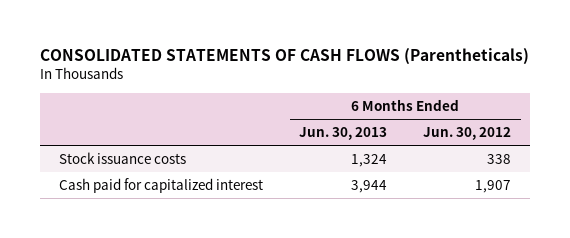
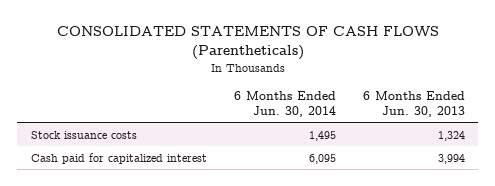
- | 6 Months Ended Jun. 30, 2013 | 6 Months Ended Jun. 30, 2012
+ | 6 Months Ended Jun. 30, 2014 | 6 Months Ended Jun. 30, 2013
- Cash paid for capitalized interest | 3,944 | 1,907
+ Cash paid for capitalized interest | 6,095 | 3,994

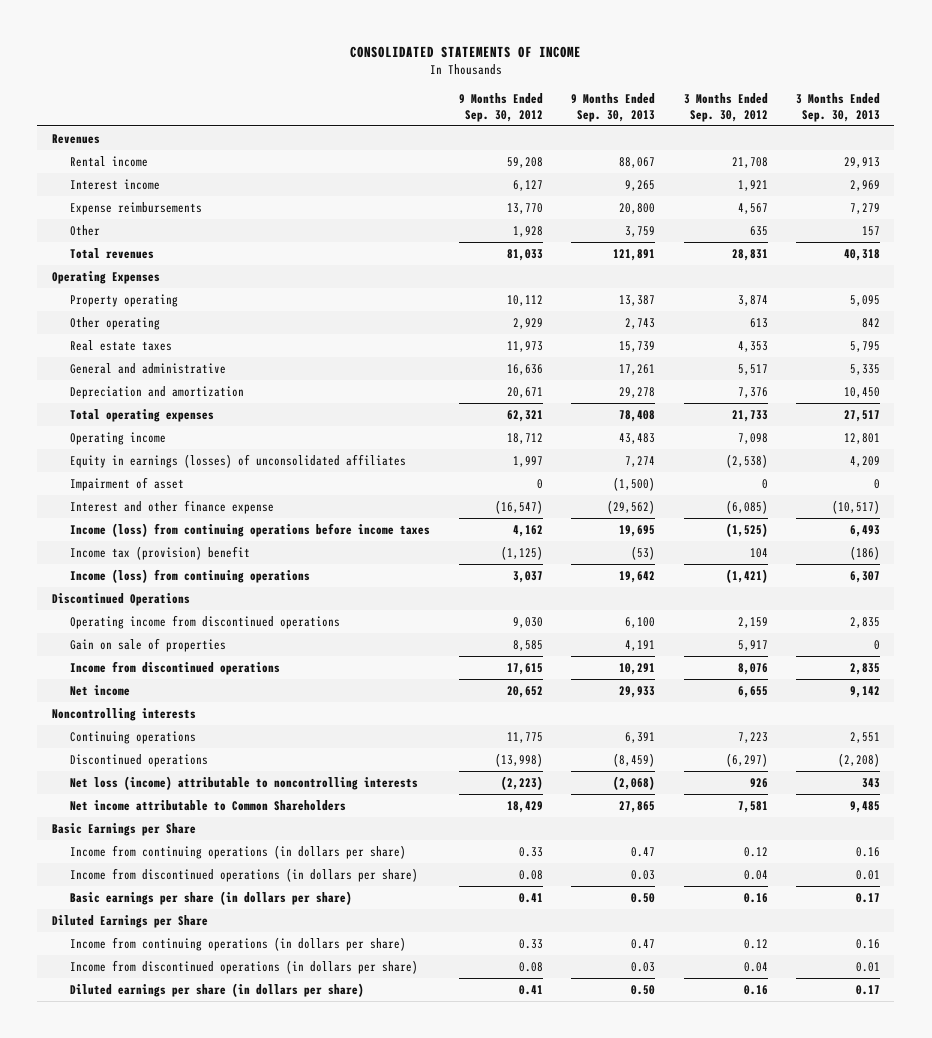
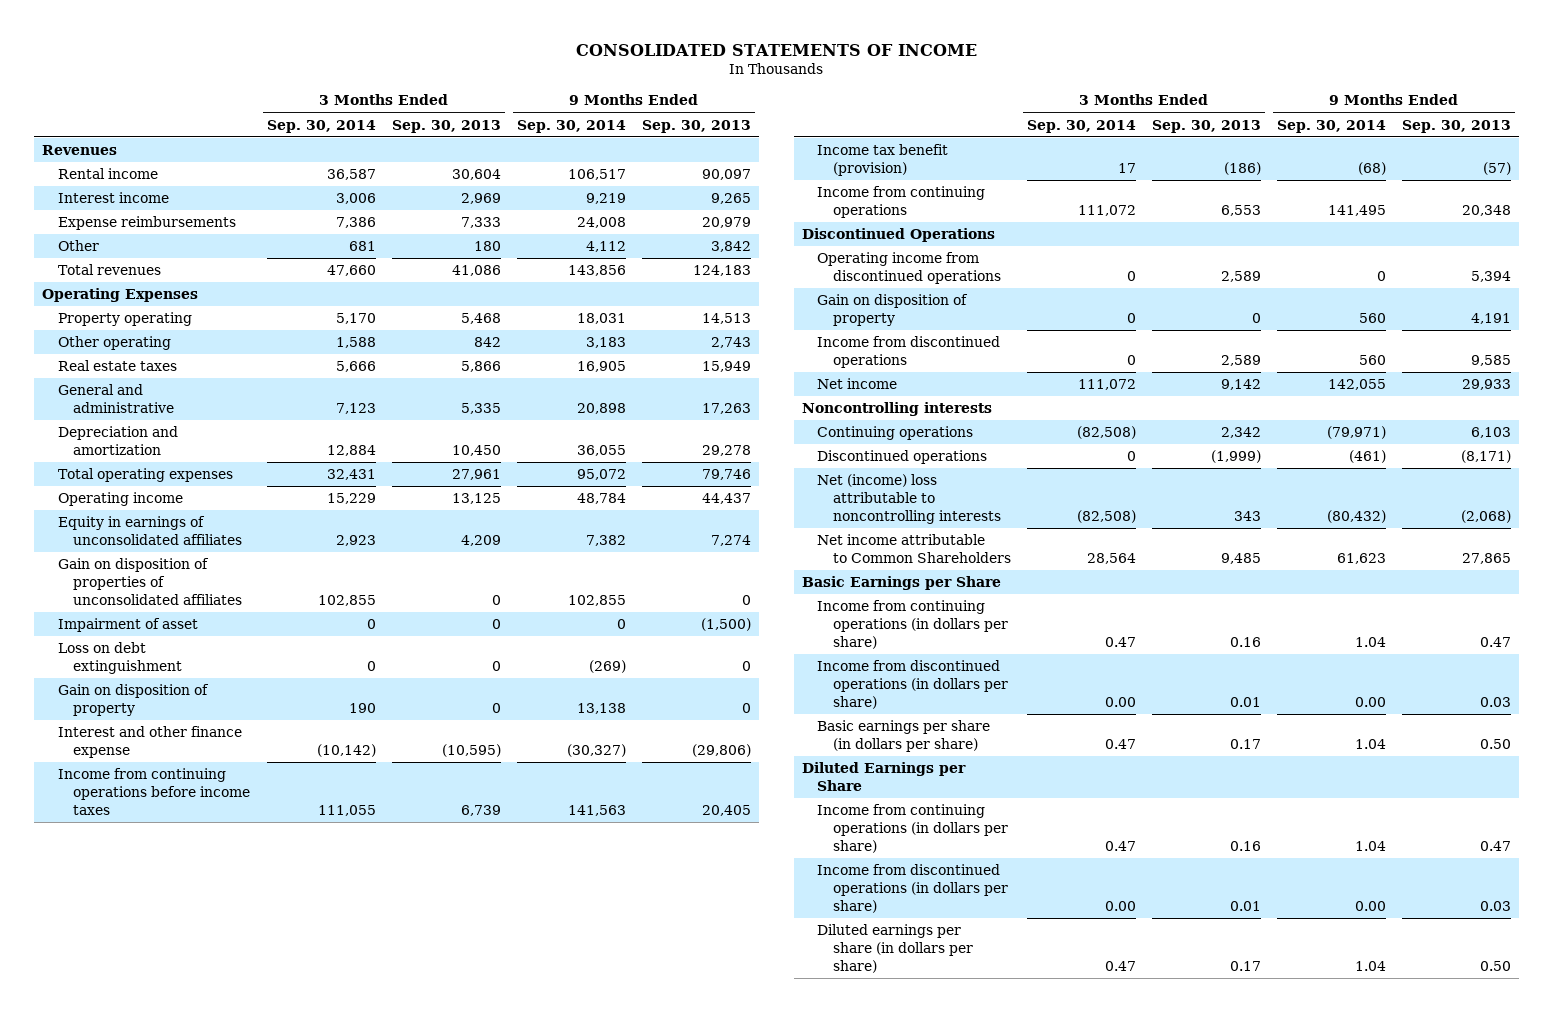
- | 9 Months Ended Sep. 30, 2012 | 9 Months Ended Sep. 30, 2013 | 3 Months Ended Sep. 30, 2012 | 3 Months Ended Sep. 30, 2013
+ | 3 Months Ended Sep. 30, 2014 | 3 Months Ended Sep. 30, 2013 | 9 Months Ended Sep. 30, 2014 | 9 Months Ended Sep. 30, 2013
- Rental income | 59,208 | 88,067 | 21,708 | 29,913
+ Rental income | 36,587 | 30,604 | 106,517 | 90,097
- Expense reimbursements | 13,770 | 20,800 | 4,567 | 7,279
- Other | 1,928 | 3,759 | 635 | 157
- Total revenues | 81,033 | 121,891 | 28,831 | 40,318
+ Expense reimbursements | 7,386 | 7,333 | 24,008 | 20,979
+ Other | 681 | 180 | 4,112 | 3,842
+ Total revenues | 47,660 | 41,086 | 143,856 | 124,183
- Property operating | 10,112 | 13,387 | 3,874 | 5,095
+ Property operating | 5,170 | 5,468 | 18,031 | 14,513
- Real estate taxes | 11,973 | 15,739 | 4,353 | 5,795
- General and administrative | 16,636 | 17,261 | 5,517 | 5,335
+ Real estate taxes | 5,666 | 5,866 | 16,905 | 15,949
+ General and administrative | 7,123 | 5,335 | 20,898 | 17,263
- Total operating expenses | 62,321 | 78,408 | 21,733 | 27,517
- Operating income | 18,712 | 43,483 | 7,098 | 12,801
- Equity in earnings (losses) of unconsolidated affiliates | 1,997 | 7,274 | (2,538) | 4,209
+ Total operating expenses | 32,431 | 27,961 | 95,072 | 79,746
+ Operating income | 15,229 | 13,125 | 48,784 | 44,437
+ Equity in earnings of unconsolidated affiliates | 2,923 | 4,209 | 7,382 | 7,274
+ Gain on disposition of properties of unconsolidated affiliates | 102,855 | 0 | 102,855 | 0
- Interest and other finance expense | (16,547) | (29,562) | (6,085) | (10,517)
- Income (loss) from continuing operations before income taxes | 4,162 | 19,695 | (1,525) | 6,493
- Income tax (provision) benefit | (1,125) | (53) | 104 | (186)
- Income (loss) from continuing operations | 3,037 | 19,642 | (1,421) | 6,307
+ Loss on debt extinguishment | 0 | 0 | (269) | 0
+ Gain on disposition of property | 190 | 0 | 13,138 | 0
+ Interest and other finance expense | (10,142) | (10,595) | (30,327) | (29,806)
+ Income from continuing operations before income taxes | 111,055 | 6,739 | 141,563 | 20,405
+ Income tax benefit (provision) | 17 | (186) | (68) | (57)
+ Income from continuing operations | 111,072 | 6,553 | 141,495 | 20,348
- Operating income from discontinued operations | 9,030 | 6,100 | 2,159 | 2,835
- Gain on sale of properties | 8,585 | 4,191 | 5,917 | 0
- Income from discontinued operations | 17,615 | 10,291 | 8,076 | 2,835
+ Operating income from discontinued operations | 0 | 2,589 | 0 | 5,394
+ Gain on disposition of property | 0 | 0 | 560 | 4,191
+ Income from discontinued operations | 0 | 2,589 | 560 | 9,585
- Continuing operations | 11,775 | 6,391 | 7,223 | 2,551
- Discontinued operations | (13,998) | (8,459) | (6,297) | (2,208)
- Net loss (income) attributable to noncontrolling interests | (2,223) | (2,068) | 926 | 343
+ Continuing operations | (82,508) | 2,342 | (79,971) | 6,103
+ Discontinued operations | 0 | (1,999) | (461) | (8,171)
+ Net (income) loss attributable to noncontrolling interests | (82,508) | 343 | (80,432) | (2,068)

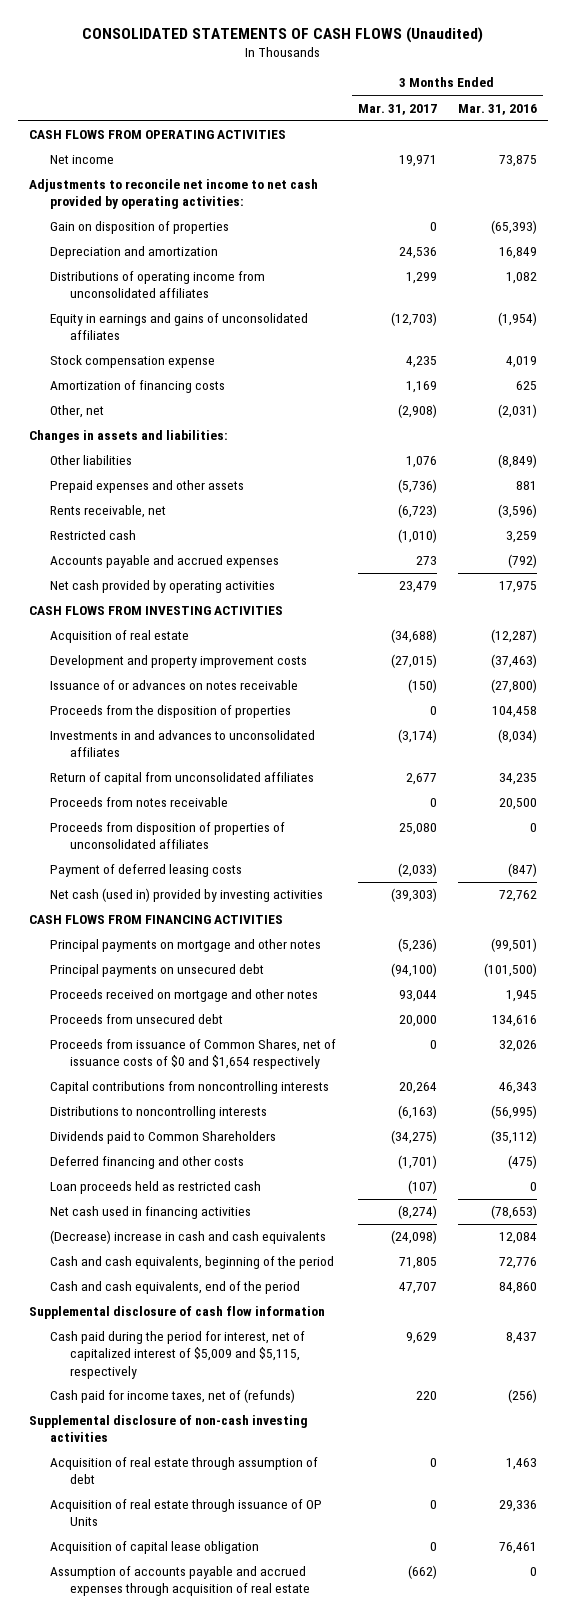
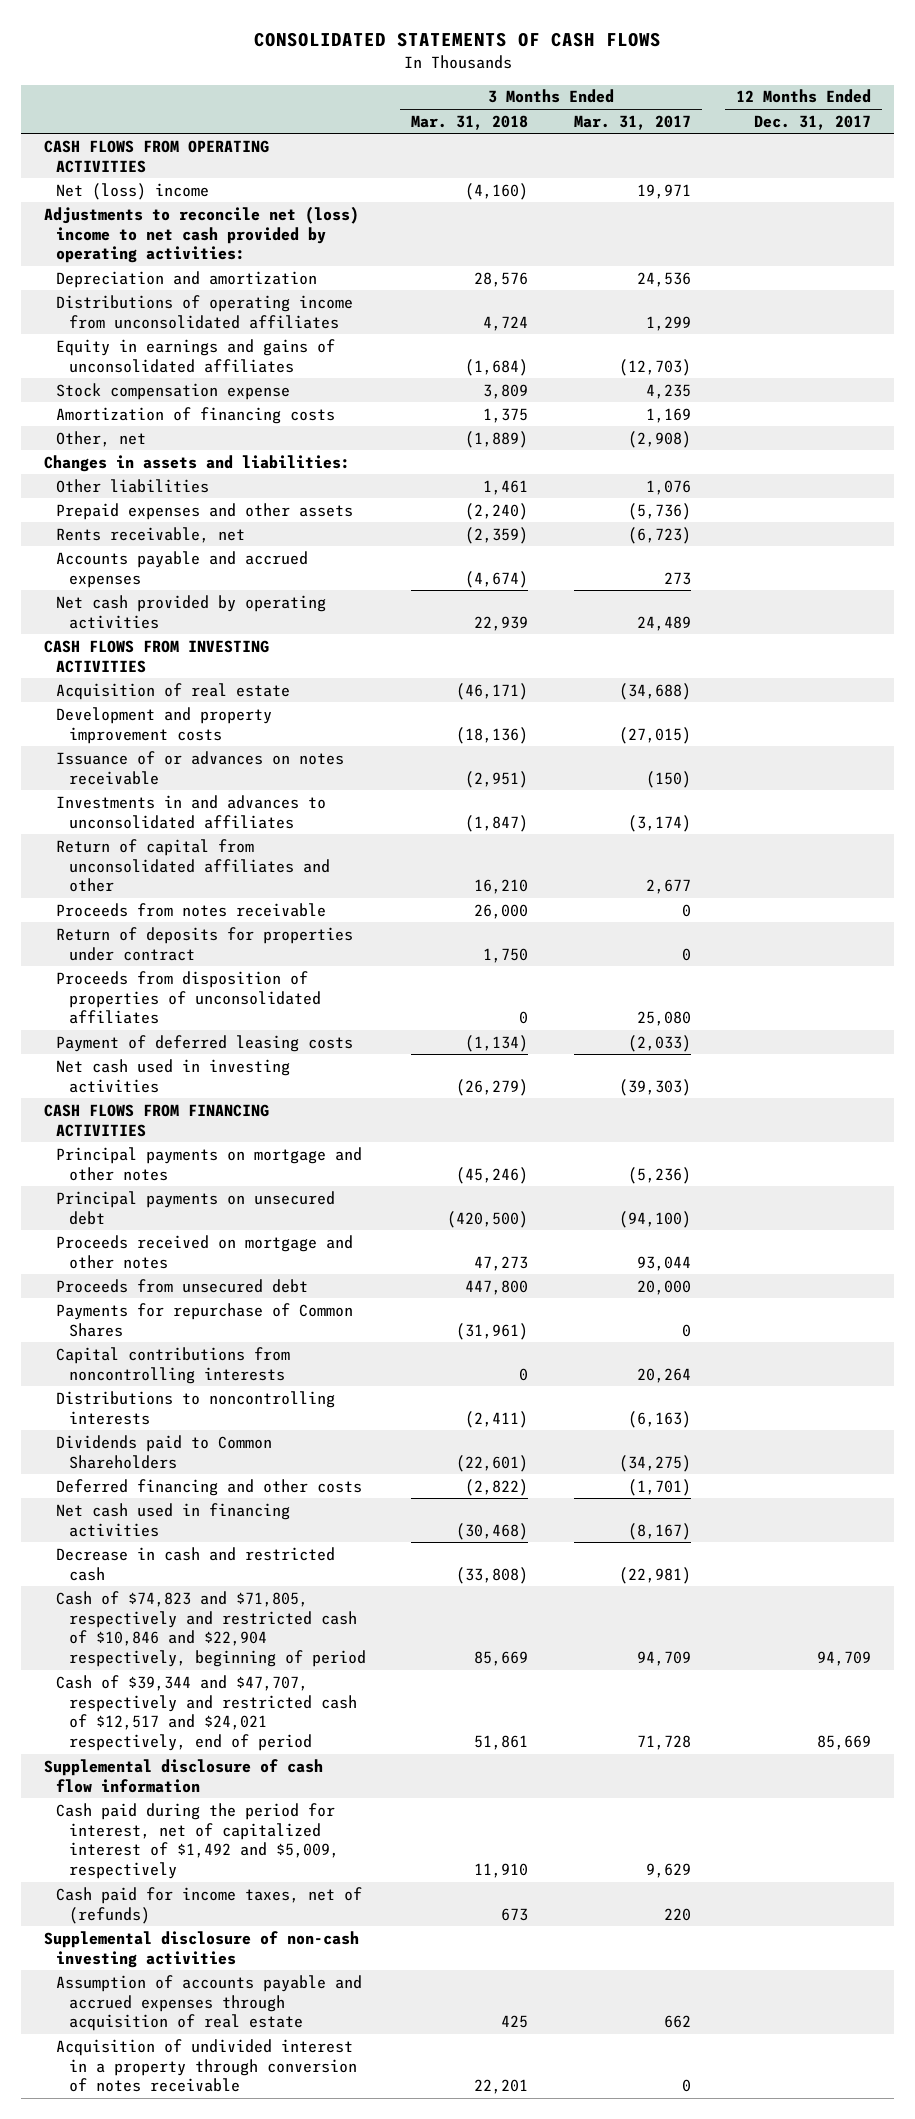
- CONSOLIDATED STATEMENTS OF CASH FLOWS (Unaudited)
+ CONSOLIDATED STATEMENTS OF CASH FLOWS
- | 3 Months Ended Mar. 31, 2017 | 3 Months Ended Mar. 31, 2016
+ | 3 Months Ended Mar. 31, 2018 | 3 Months Ended Mar. 31, 2017 | 12 Months Ended Dec. 31, 2017
- Net income | 19,971 | 73,875
- Adjustments to reconcile net income to net cash provided by operating activities:
- Gain on disposition of properties | 0 | (65,393)
+ Net (loss) income | (4,160) | 19,971 |
+ Adjustments to reconcile net (loss) income to net cash provided by operating activities:
- Restricted cash | (1,010) | 3,259
- Net cash provided by operating activities | 23,479 | 17,975
+ Net cash provided by operating activities | 22,939 | 24,489 |
- Proceeds from the disposition of properties | 0 | 104,458
- Return of capital from unconsolidated affiliates | 2,677 | 34,235
+ Return of capital from unconsolidated affiliates and other | 16,210 | 2,677 |
+ Return of deposits for properties under contract | 1,750 | 0 |
- Net cash (used in) provided by investing activities | (39,303) | 72,762
+ Net cash used in investing activities | (26,279) | (39,303) |
- Proceeds from issuance of Common Shares, net of issuance costs of $0 and $1,654 respectively | 0 | 32,026
+ Payments for repurchase of Common Shares | (31,961) | 0 |
- Loan proceeds held as restricted cash | (107) | 0
- Net cash used in financing activities | (8,274) | (78,653)
- (Decrease) increase in cash and cash equivalents | (24,098) | 12,084
- Cash and cash equivalents, beginning of the period | 71,805 | 72,776
- Cash and cash equivalents, end of the period | 47,707 | 84,860
+ Net cash used in financing activities | (30,468) | (8,167) |
+ Decrease in cash and restricted cash | (33,808) | (22,981) |
+ Cash of $74,823 and $71,805, respectively and restricted cash of $10,846 and $22,904 respectively, beginning of period | 85,669 | 94,709 | 94,709
+ Cash of $39,344 and $47,707, respectively and restricted cash of $12,517 and $24,021 respectively, end of period | 51,861 | 71,728 | 85,669
- Cash paid during the period for interest, net of capitalized interest of $5,009 and $5,115, respectively | 9,629 | 8,437
+ Cash paid during the period for interest, net of capitalized interest of $1,492 and $5,009, respectively | 11,910 | 9,629 |
- Acquisition of real estate through assumption of debt | 0 | 1,463
- Acquisition of real estate through issuance of OP Units | 0 | 29,336
- Acquisition of capital lease obligation | 0 | 76,461
- Assumption of accounts payable and accrued expenses through acquisition of real estate | (662) | 0
+ Assumption of accounts payable and accrued expenses through acquisition of real estate | 425 | 662 |
+ Acquisition of undivided interest in a property through conversion of notes receivable | 22,201 | 0 |

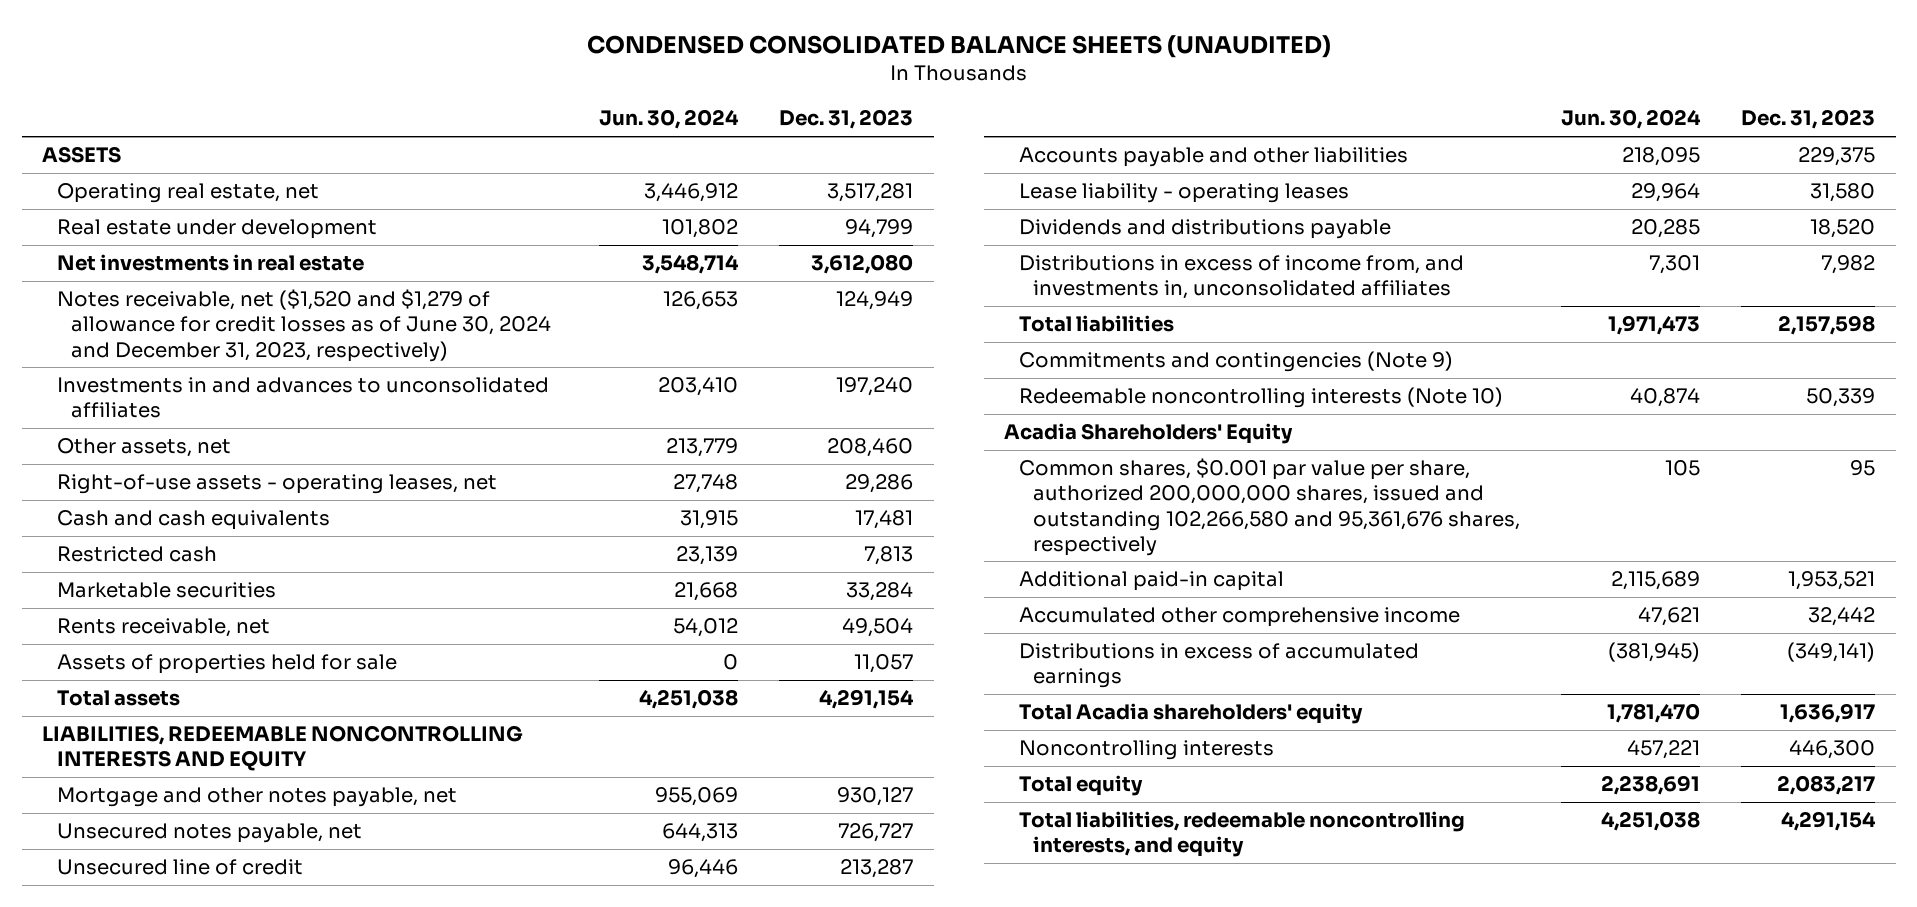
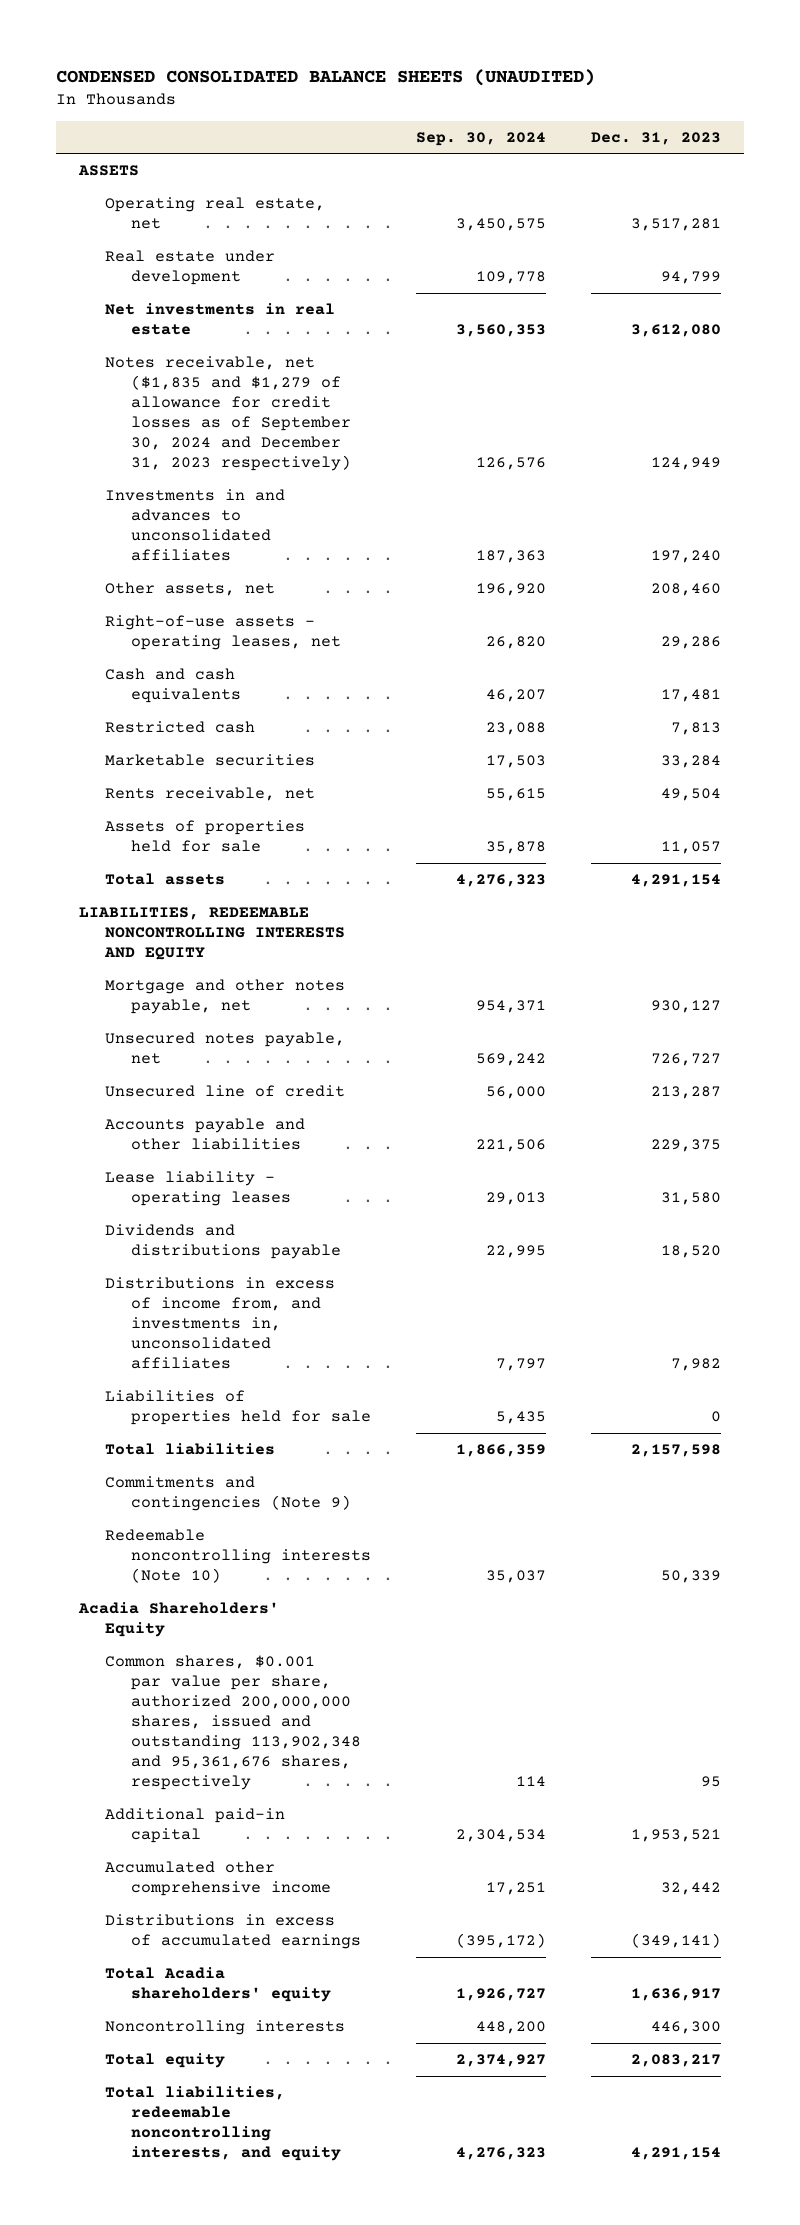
- | Jun. 30, 2024 | Dec. 31, 2023
+ | Sep. 30, 2024 | Dec. 31, 2023
- Notes receivable, net ($1,520 and $1,279 of allowance for credit losses as of June 30, 2024 and December 31, 2023, respectively) | 126,653 | 124,949
+ Notes receivable, net ($1,835 and $1,279 of allowance for credit losses as of September 30, 2024 and December 31, 2023 respectively) | 126,576 | 124,949
+ Liabilities of properties held for sale | 5,435 | 0
- Common shares, $0.001 par value per share, authorized 200,000,000 shares, issued and outstanding 102,266,580 and 95,361,676 shares, respectively | 105 | 95
+ Common shares, $0.001 par value per share, authorized 200,000,000 shares, issued and outstanding 113,902,348 and 95,361,676 shares, respectively | 114 | 95

